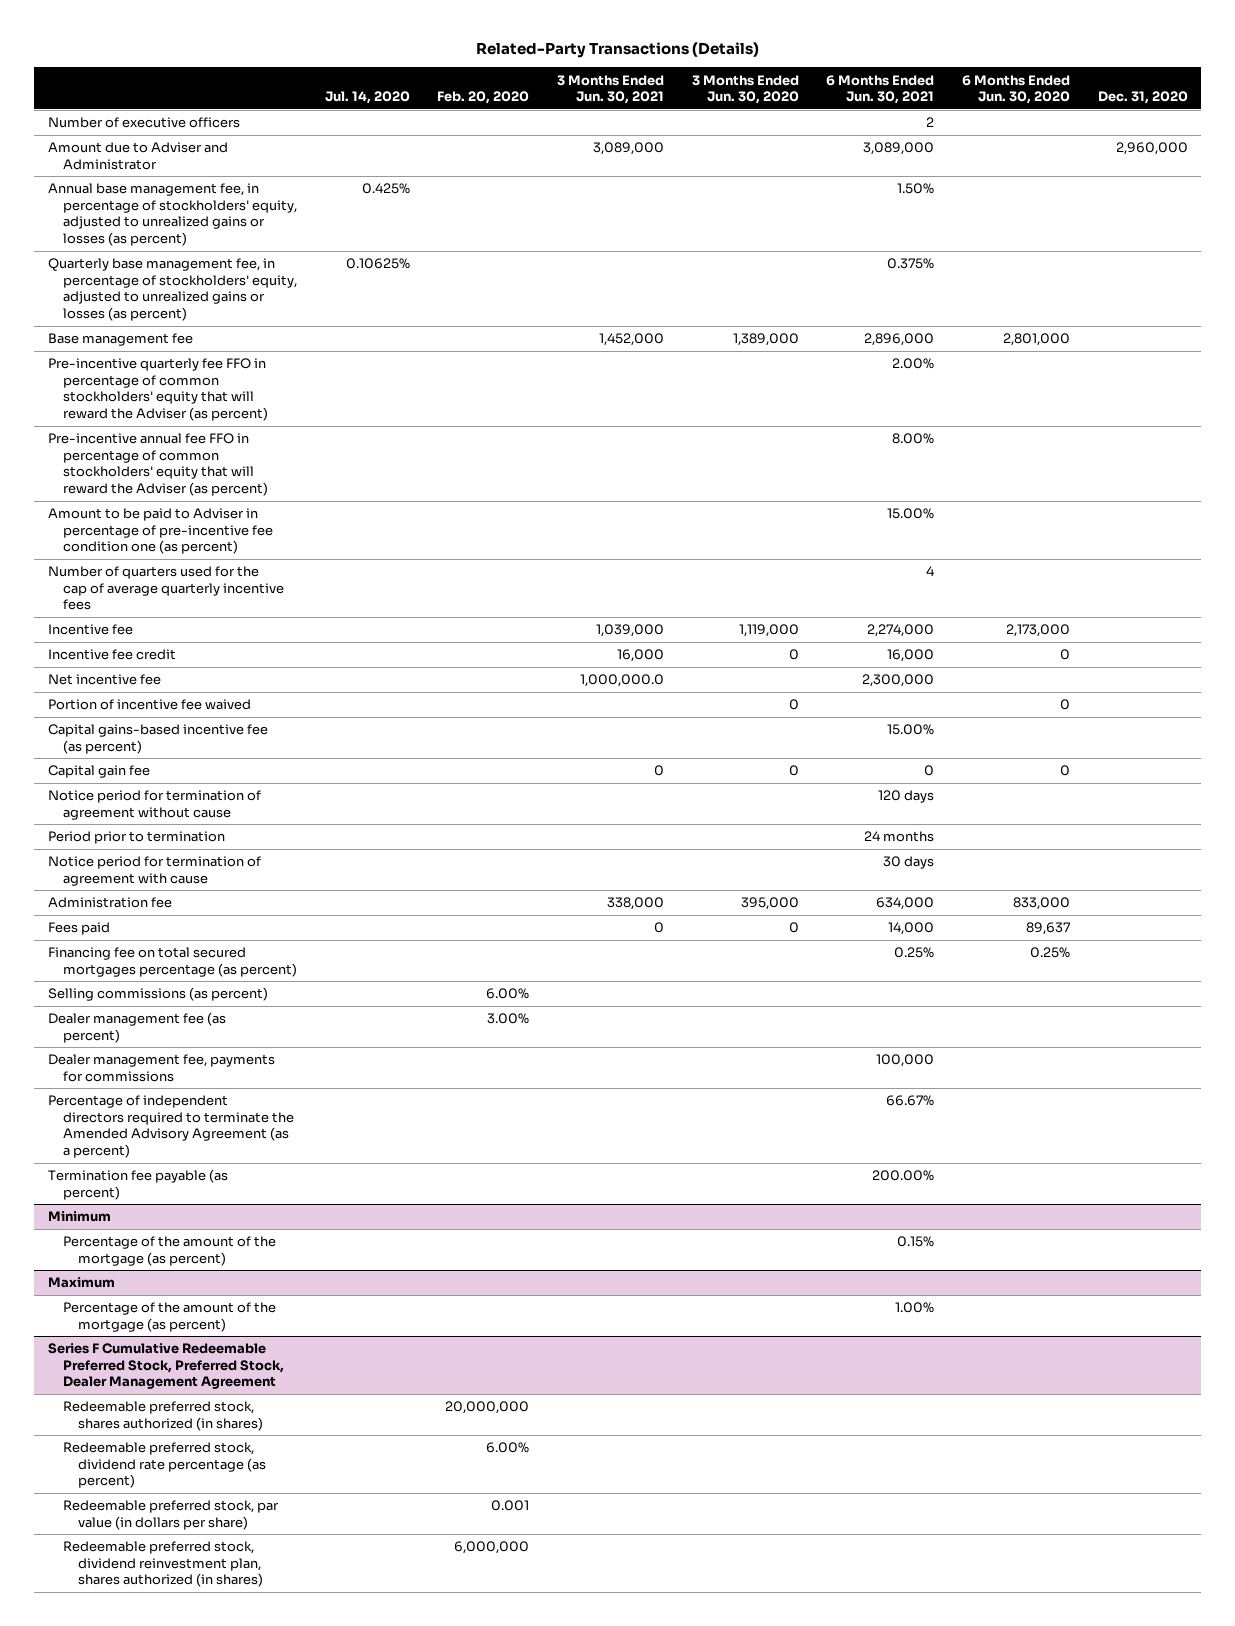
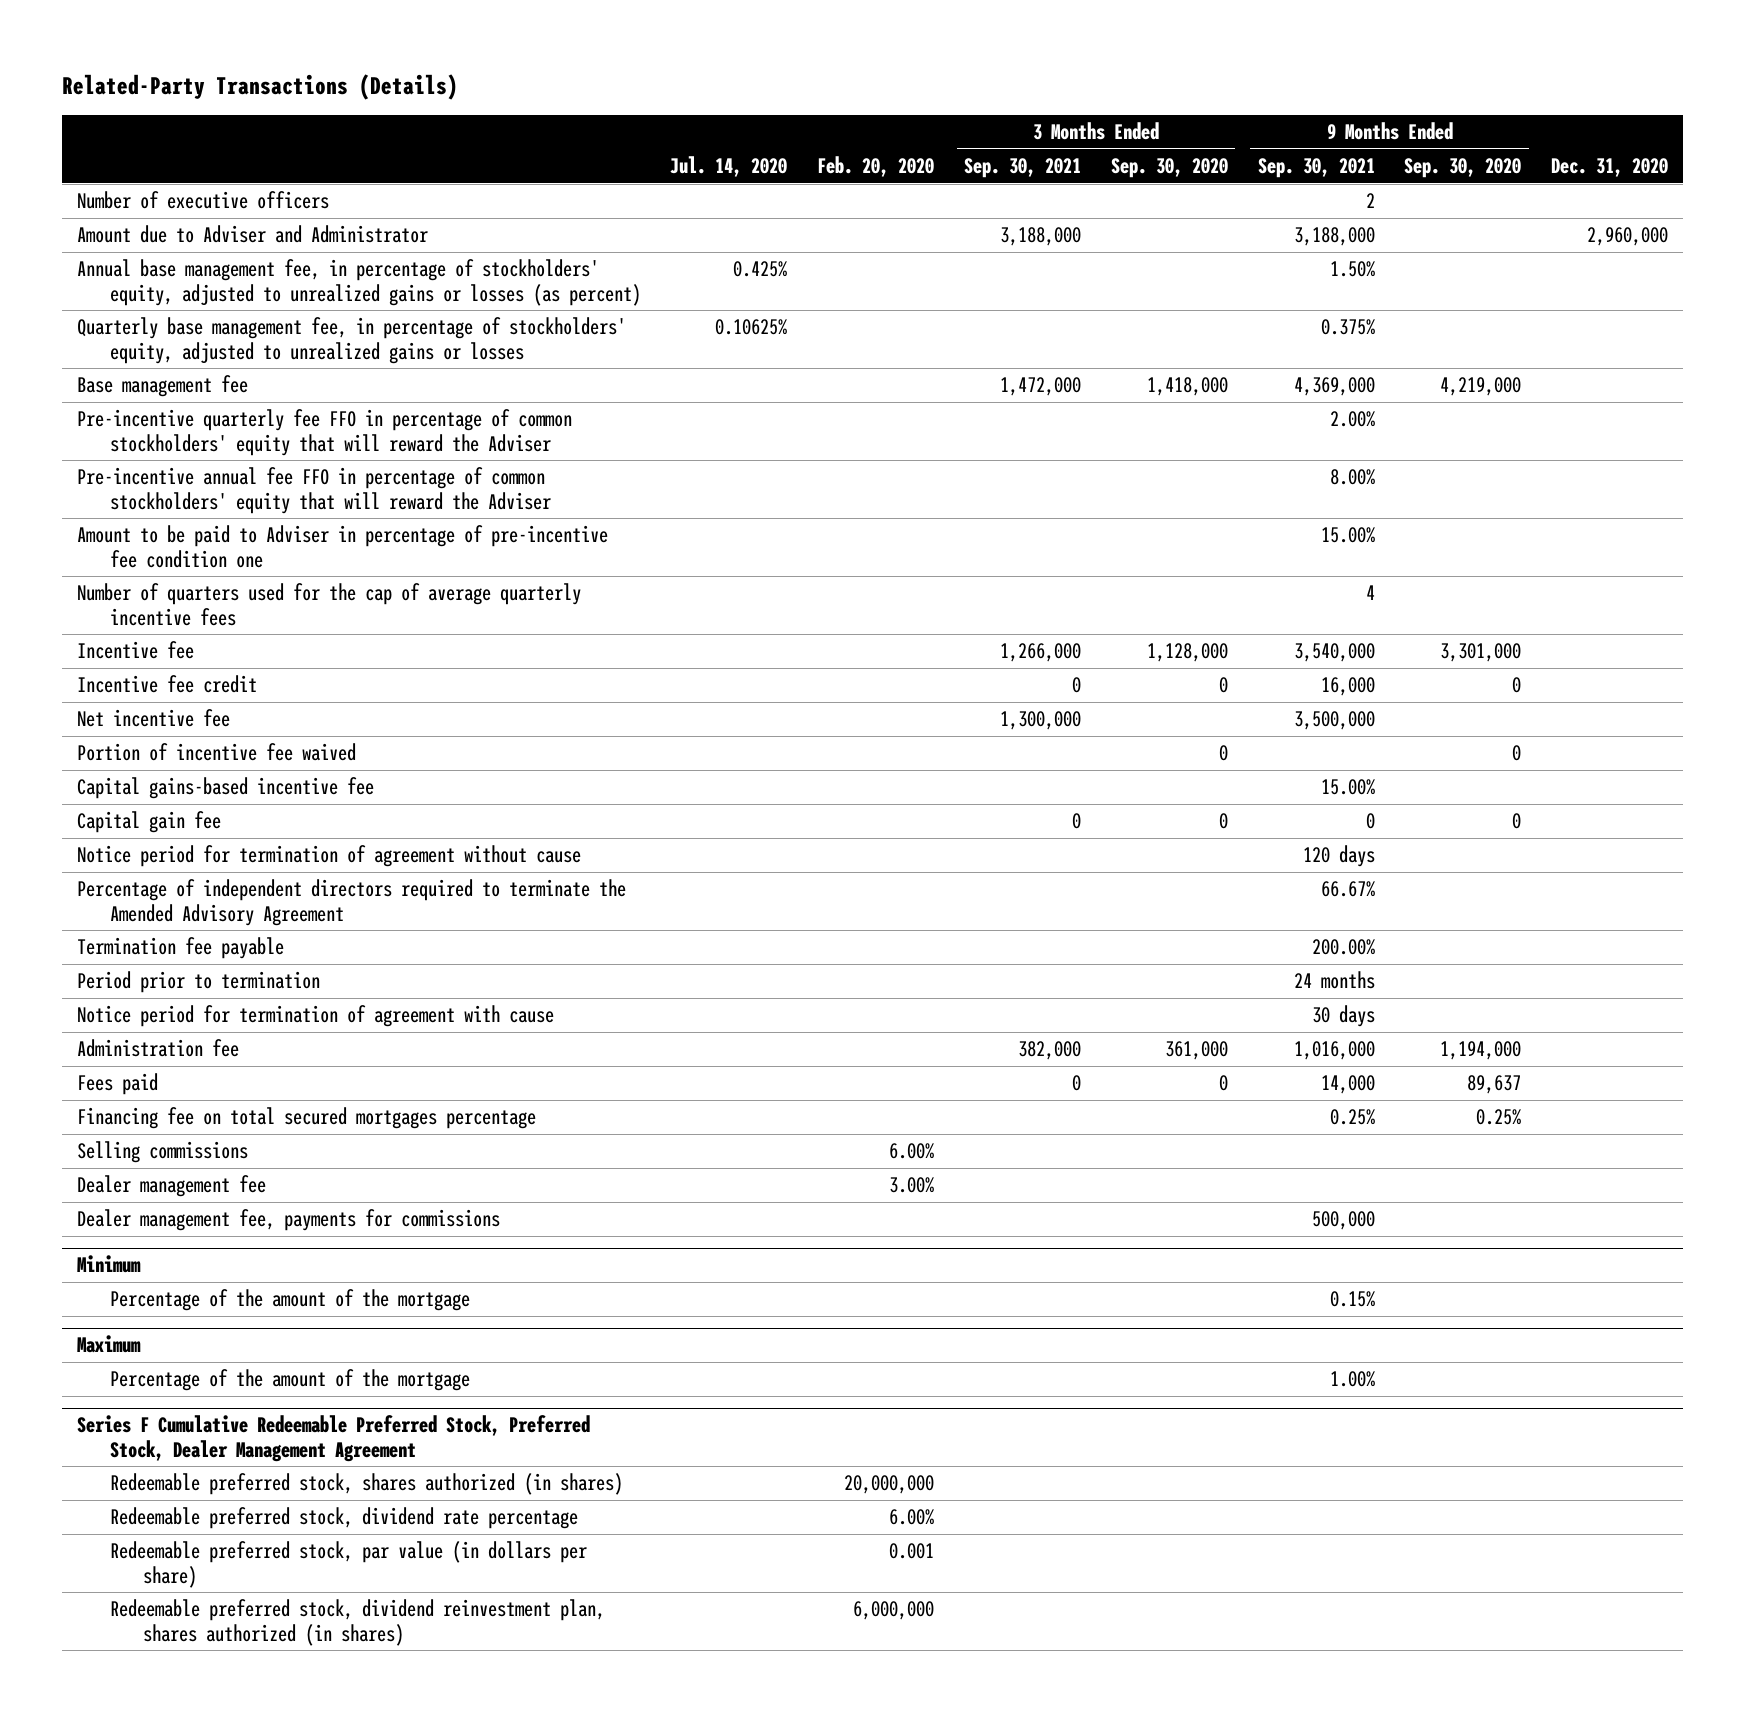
- | Jul. 14, 2020 | Feb. 20, 2020 | 3 Months Ended Jun. 30, 2021 | 3 Months Ended Jun. 30, 2020 | 6 Months Ended Jun. 30, 2021 | 6 Months Ended Jun. 30, 2020 | Dec. 31, 2020
+ | Jul. 14, 2020 | Feb. 20, 2020 | 3 Months Ended Sep. 30, 2021 | 3 Months Ended Sep. 30, 2020 | 9 Months Ended Sep. 30, 2021 | 9 Months Ended Sep. 30, 2020 | Dec. 31, 2020
- Quarterly base management fee, in percentage of stockholders' equity, adjusted to unrealized gains or losses (as percent) | 0.10625% | | | | 0.375% | |
+ Quarterly base management fee, in percentage of stockholders' equity, adjusted to unrealized gains or losses | 0.10625% | | | | 0.375% | |
- Pre-incentive quarterly fee FFO in percentage of common stockholders' equity that will reward the Adviser (as percent) | | | | | 2.00% | |
- Pre-incentive annual fee FFO in percentage of common stockholders' equity that will reward the Adviser (as percent) | | | | | 8.00% | |
- Amount to be paid to Adviser in percentage of pre-incentive fee condition one (as percent) | | | | | 15.00% | |
+ Pre-incentive quarterly fee FFO in percentage of common stockholders' equity that will reward the Adviser | | | | | 2.00% | |
+ Pre-incentive annual fee FFO in percentage of common stockholders' equity that will reward the Adviser | | | | | 8.00% | |
+ Amount to be paid to Adviser in percentage of pre-incentive fee condition one | | | | | 15.00% | |
- Capital gains-based incentive fee (as percent) | | | | | 15.00% | |
+ Capital gains-based incentive fee | | | | | 15.00% | |
+ Percentage of independent directors required to terminate the Amended Advisory Agreement | | | | | 66.67% | |
+ Termination fee payable | | | | | 200.00% | |
- Financing fee on total secured mortgages percentage (as percent) | | | | | 0.25% | 0.25% |
- Selling commissions (as percent) | | 6.00% | | | | |
- Dealer management fee (as percent) | | 3.00% | | | | |
+ Financing fee on total secured mortgages percentage | | | | | 0.25% | 0.25% |
+ Selling commissions | | 6.00% | | | | |
+ Dealer management fee | | 3.00% | | | | |
- Percentage of independent directors required to terminate the Amended Advisory Agreement (as a percent) | | | | | 66.67% | |
- Termination fee payable (as percent) | | | | | 200.00% | |
@ Minimum
- Percentage of the amount of the mortgage (as percent) | | | | | 0.15% | |
+ Percentage of the amount of the mortgage | | | | | 0.15% | |
@ Maximum
- Percentage of the amount of the mortgage (as percent) | | | | | 1.00% | |
+ Percentage of the amount of the mortgage | | | | | 1.00% | |
@ Series F Cumulative Redeemable Preferred Stock, Preferred Stock, Dealer Management Agreement
- Redeemable preferred stock, dividend rate percentage (as percent) | | 6.00% | | | | |
+ Redeemable preferred stock, dividend rate percentage | | 6.00% | | | | |

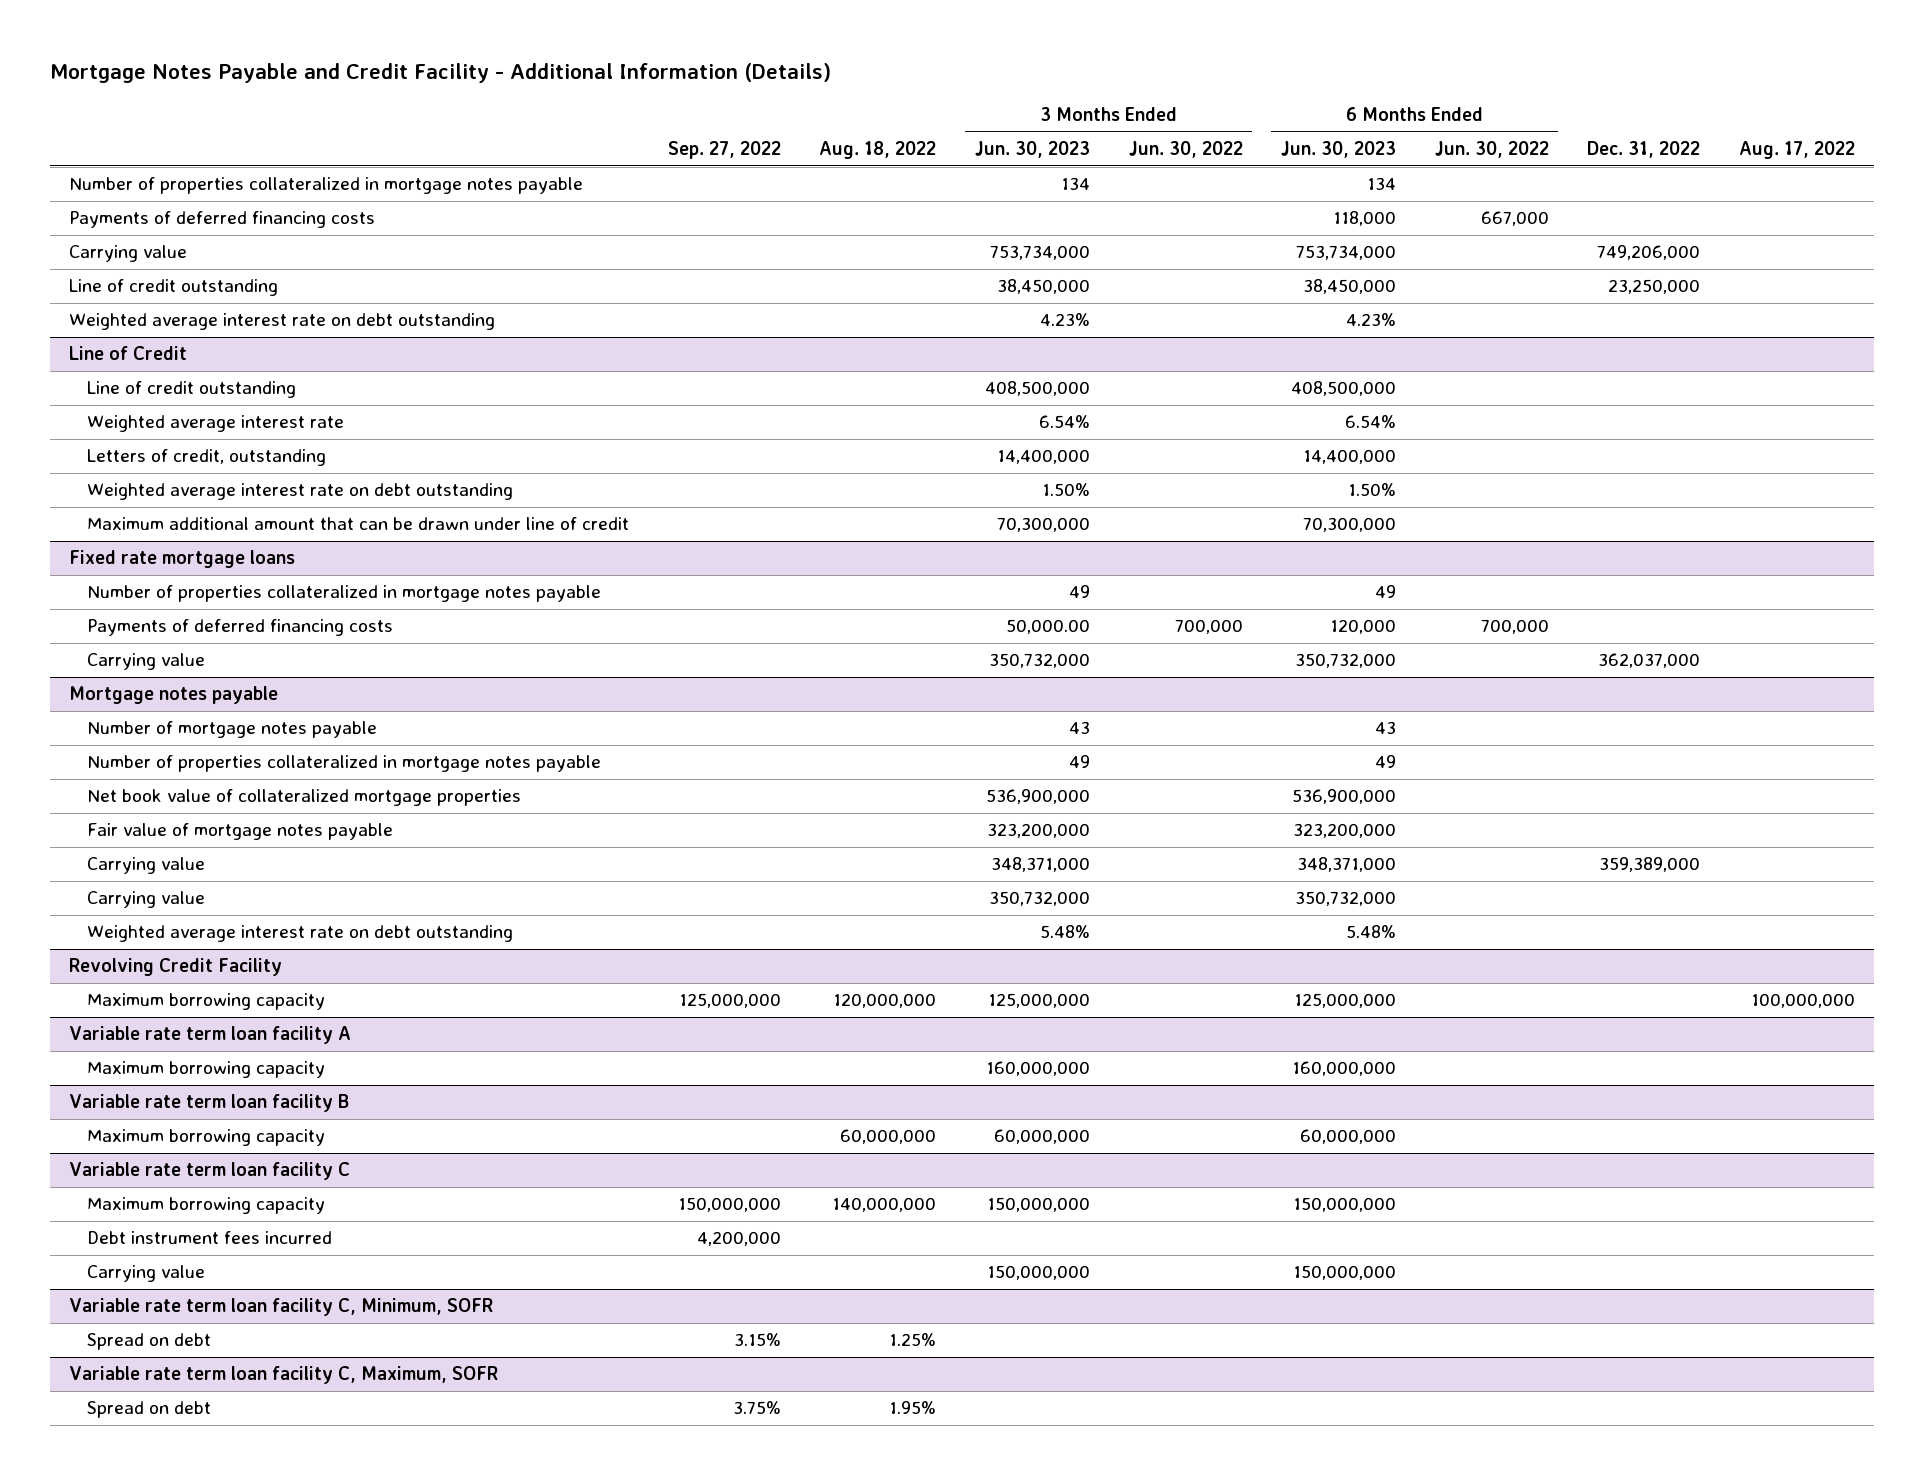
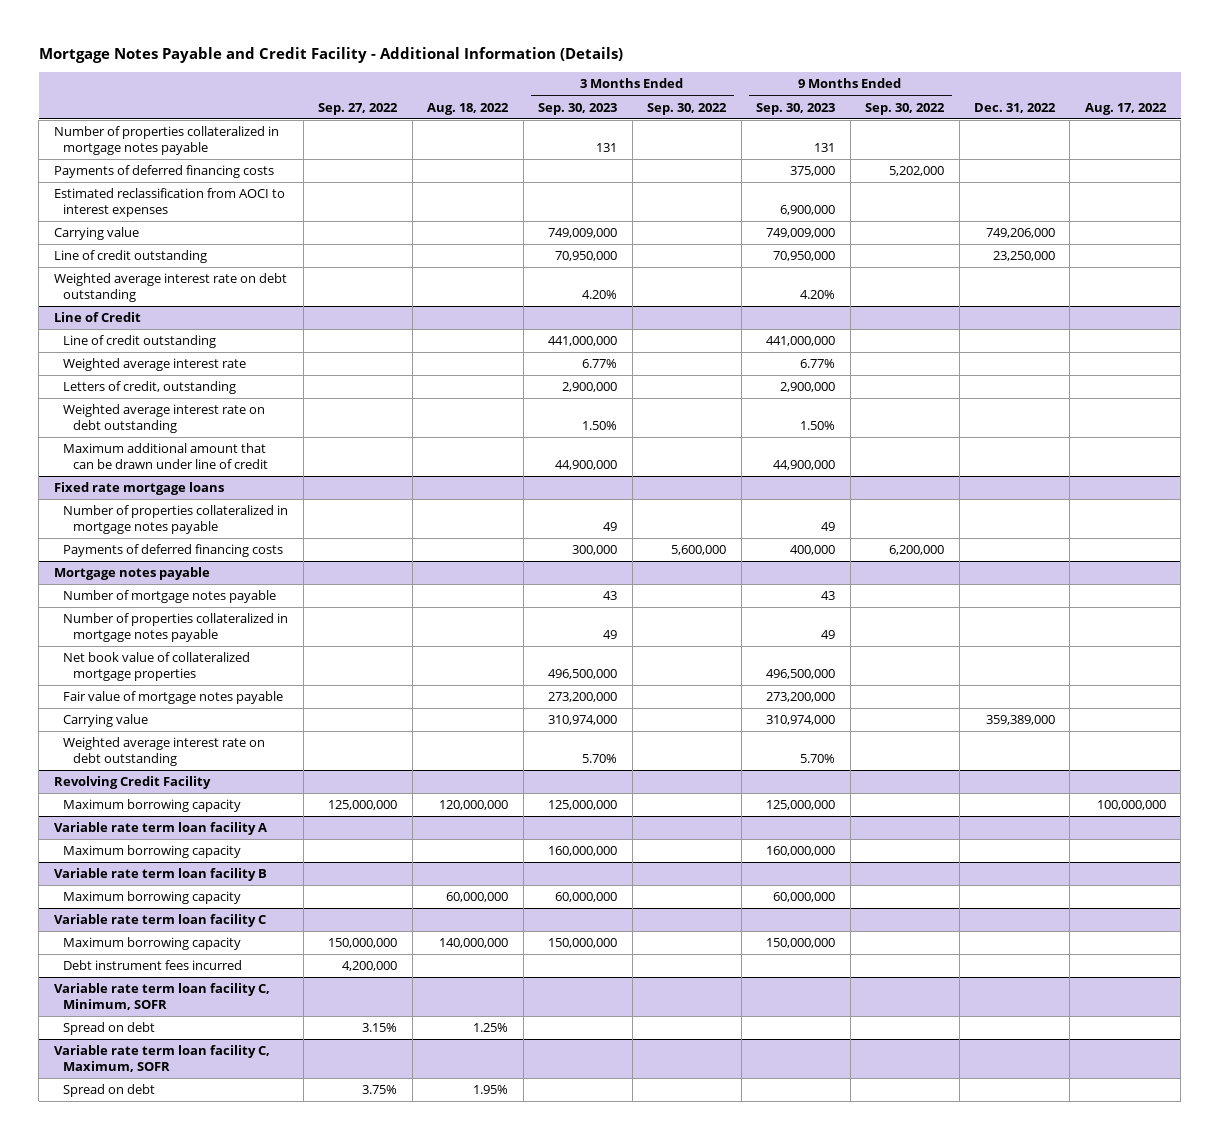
- | Sep. 27, 2022 | Aug. 18, 2022 | 3 Months Ended Jun. 30, 2023 | 3 Months Ended Jun. 30, 2022 | 6 Months Ended Jun. 30, 2023 | 6 Months Ended Jun. 30, 2022 | Dec. 31, 2022 | Aug. 17, 2022
+ | Sep. 27, 2022 | Aug. 18, 2022 | 3 Months Ended Sep. 30, 2023 | 3 Months Ended Sep. 30, 2022 | 9 Months Ended Sep. 30, 2023 | 9 Months Ended Sep. 30, 2022 | Dec. 31, 2022 | Aug. 17, 2022
+ Estimated reclassification from AOCI to interest expenses | | | | | 6,900,000 | | |
@ Fixed rate mortgage loans
- Carrying value | | | 350,732,000 | | 350,732,000 | | 362,037,000 |
@ Mortgage notes payable
- Carrying value | | | 350,732,000 | | 350,732,000 | | |
@ Variable rate term loan facility C
- Carrying value | | | 150,000,000 | | 150,000,000 | | |

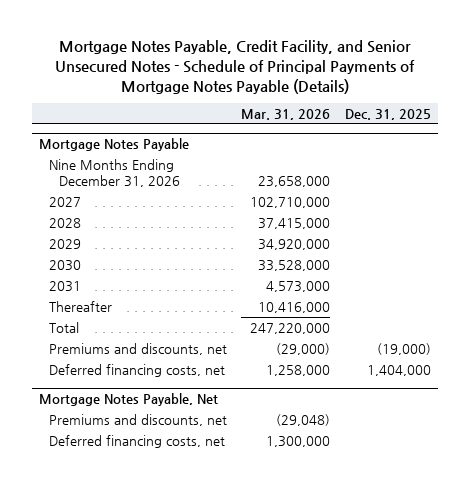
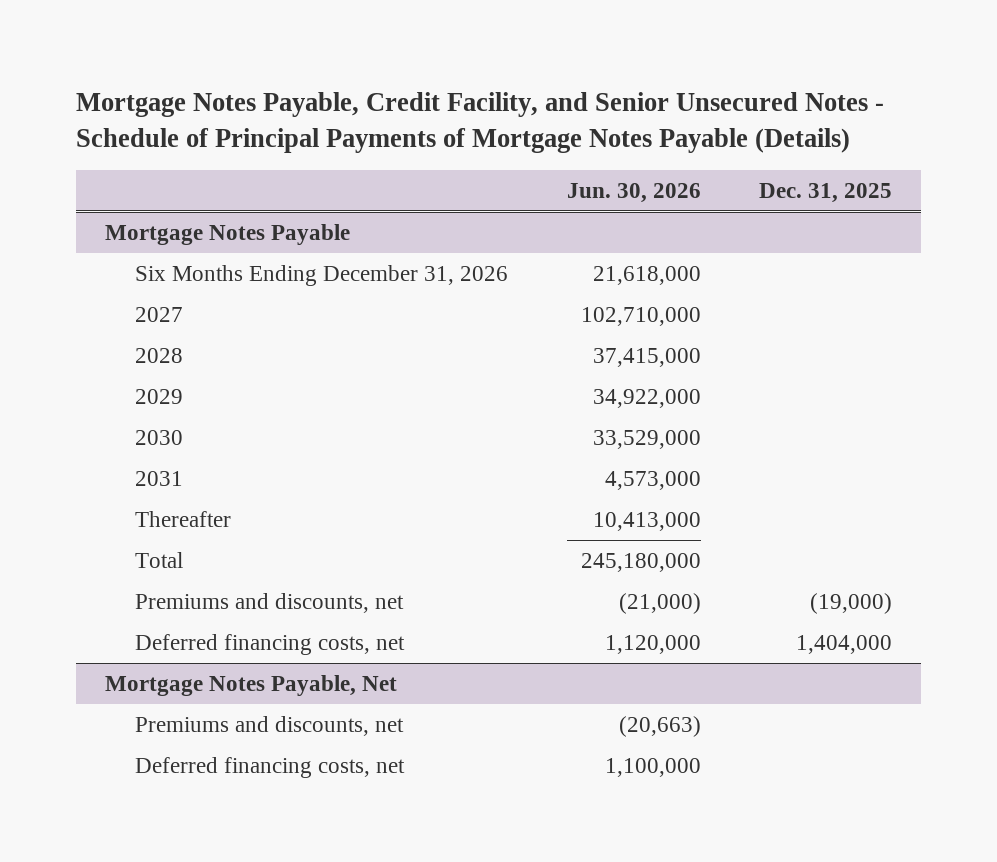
- | Mar. 31, 2026 | Dec. 31, 2025
+ | Jun. 30, 2026 | Dec. 31, 2025
@ Mortgage Notes Payable
- Nine Months Ending December 31, 2026 | 23,658,000 |
+ Six Months Ending December 31, 2026 | 21,618,000 |

